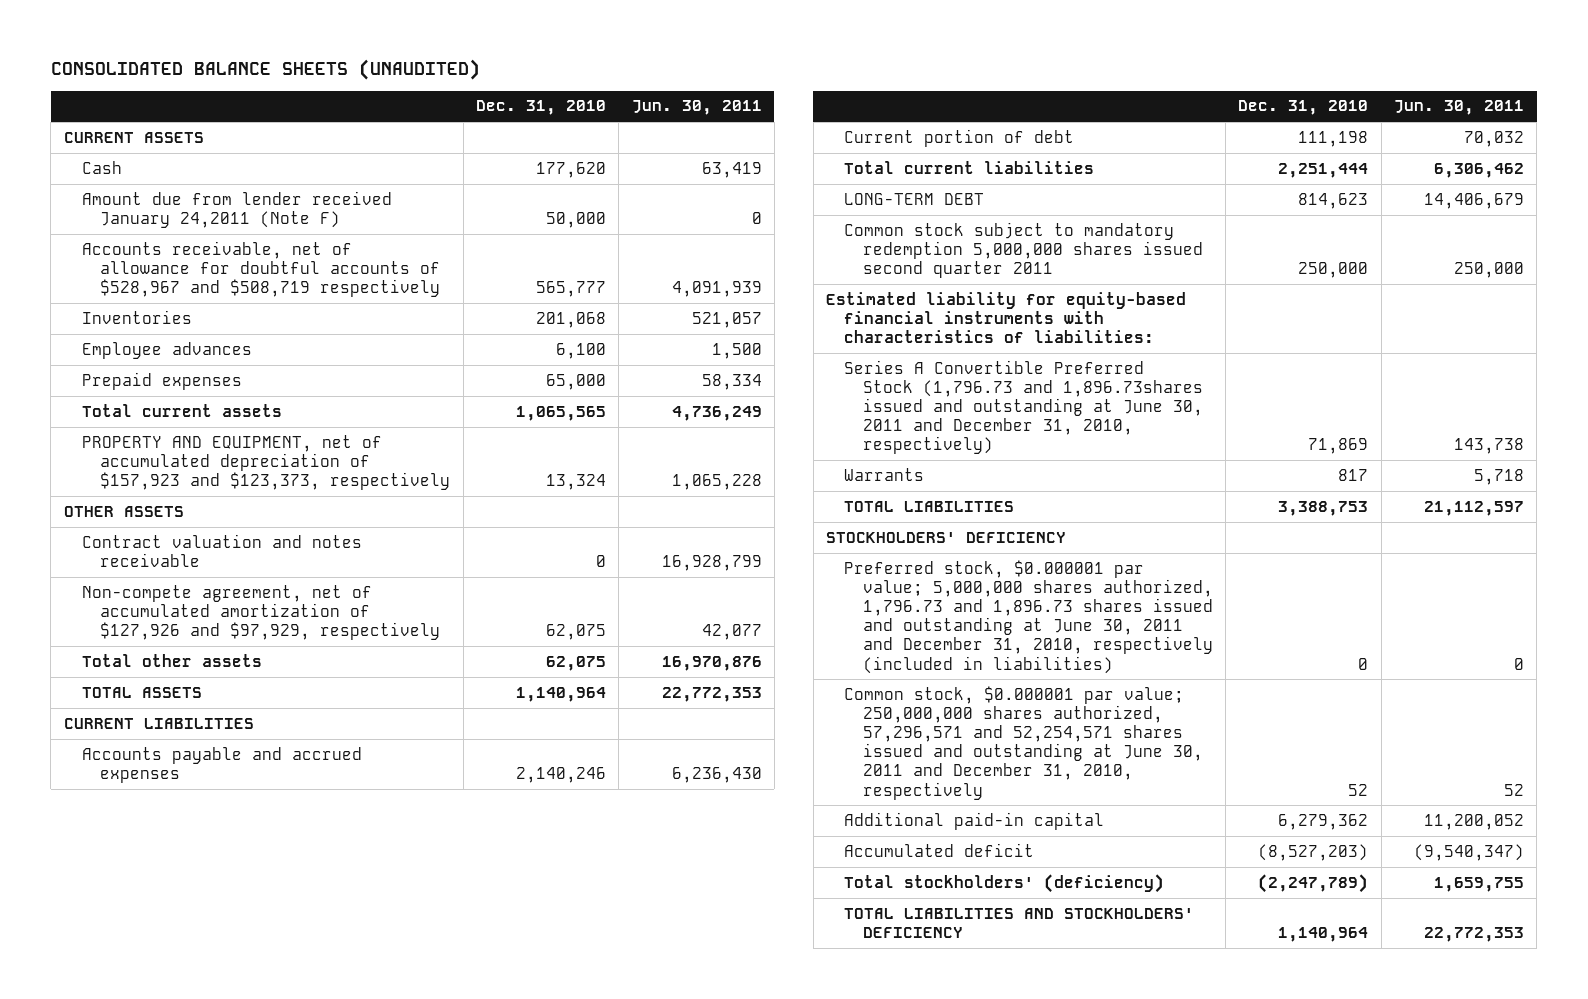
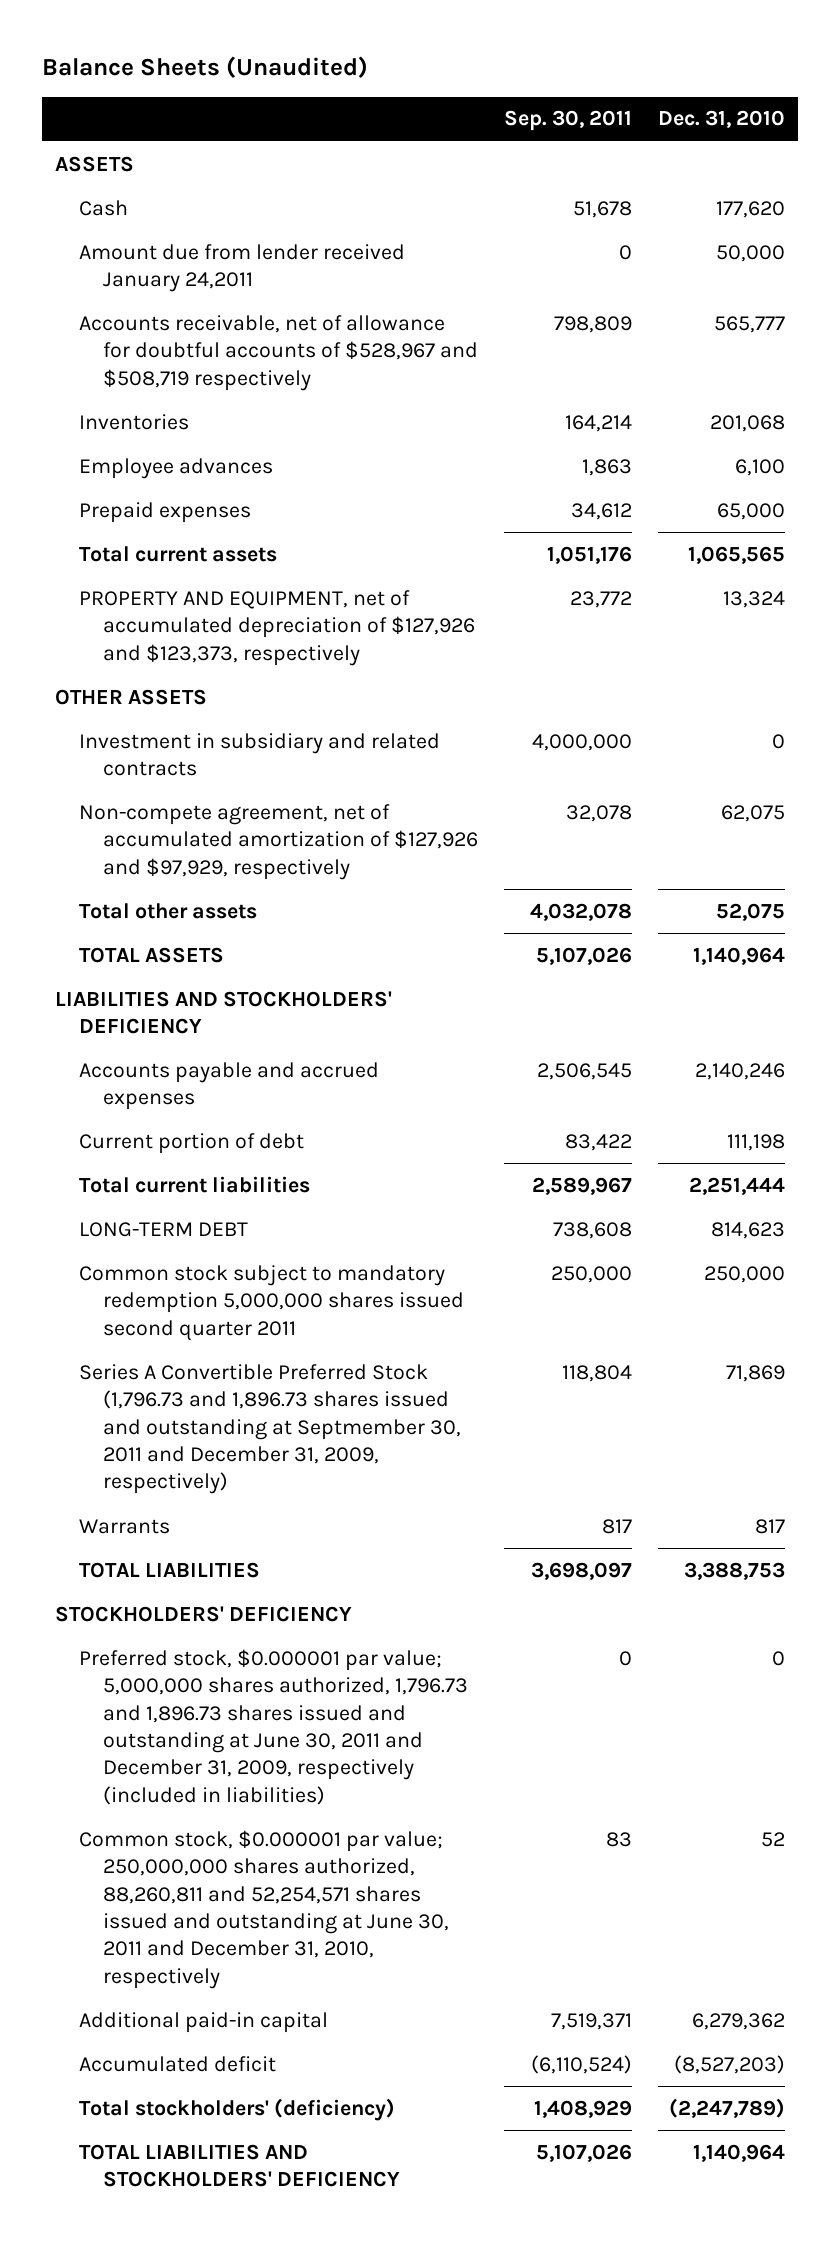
- CONSOLIDATED BALANCE SHEETS (UNAUDITED)
+ Balance Sheets (Unaudited)
- | Dec. 31, 2010 | Jun. 30, 2011
+ | Sep. 30, 2011 | Dec. 31, 2010
- CURRENT ASSETS
+ ASSETS
- Amount due from lender received January 24,2011 (Note F) | 50,000 | 0
+ Amount due from lender received January 24,2011 | 0 | 50,000
- PROPERTY AND EQUIPMENT, net of accumulated depreciation of $157,923 and $123,373, respectively | 13,324 | 1,065,228
+ PROPERTY AND EQUIPMENT, net of accumulated depreciation of $127,926 and $123,373, respectively | 23,772 | 13,324
- Contract valuation and notes receivable | 0 | 16,928,799
+ Investment in subsidiary and related contracts | 4,000,000 | 0
- Total other assets | 62,075 | 16,970,876
+ Total other assets | 4,032,078 | 52,075
- CURRENT LIABILITIES
+ LIABILITIES AND STOCKHOLDERS' DEFICIENCY
- Estimated liability for equity-based financial instruments with characteristics of liabilities:
- Series A Convertible Preferred Stock (1,796.73 and 1,896.73shares issued and outstanding at June 30, 2011 and December 31, 2010, respectively) | 71,869 | 143,738
+ Series A Convertible Preferred Stock (1,796.73 and 1,896.73 shares issued and outstanding at Septmember 30, 2011 and December 31, 2009, respectively) | 118,804 | 71,869
- Preferred stock, $0.000001 par value; 5,000,000 shares authorized, 1,796.73 and 1,896.73 shares issued and outstanding at June 30, 2011 and December 31, 2010, respectively (included in liabilities) | 0 | 0
- Common stock, $0.000001 par value; 250,000,000 shares authorized, 57,296,571 and 52,254,571 shares issued and outstanding at June 30, 2011 and December 31, 2010, respectively | 52 | 52
+ Preferred stock, $0.000001 par value; 5,000,000 shares authorized, 1,796.73 and 1,896.73 shares issued and outstanding at June 30, 2011 and December 31, 2009, respectively (included in liabilities) | 0 | 0
+ Common stock, $0.000001 par value; 250,000,000 shares authorized, 88,260,811 and 52,254,571 shares issued and outstanding at June 30, 2011 and December 31, 2010, respectively | 83 | 52

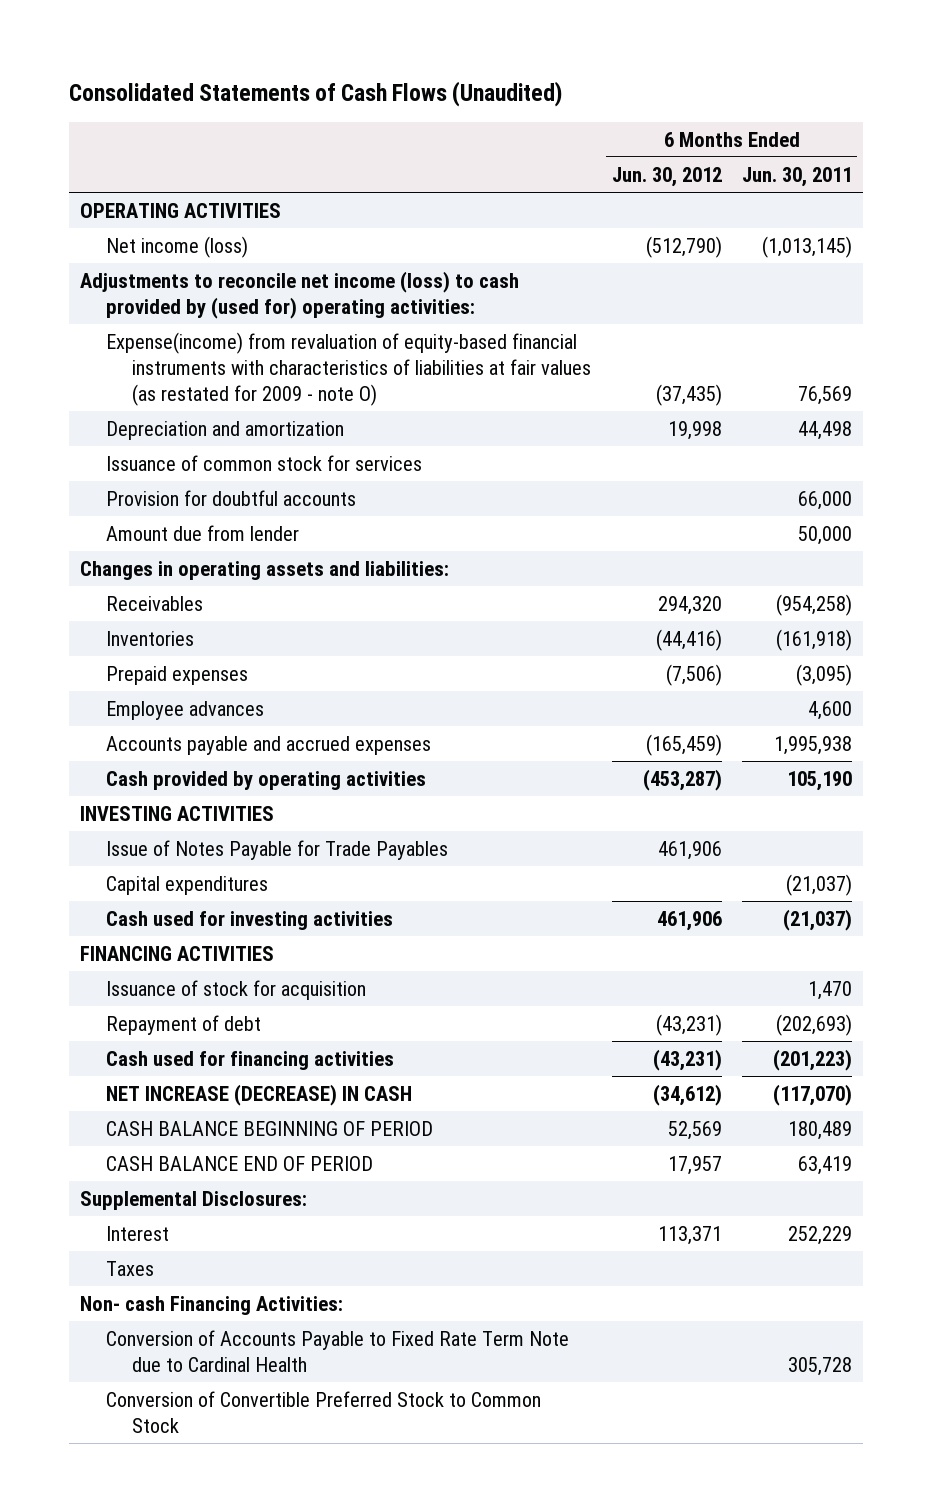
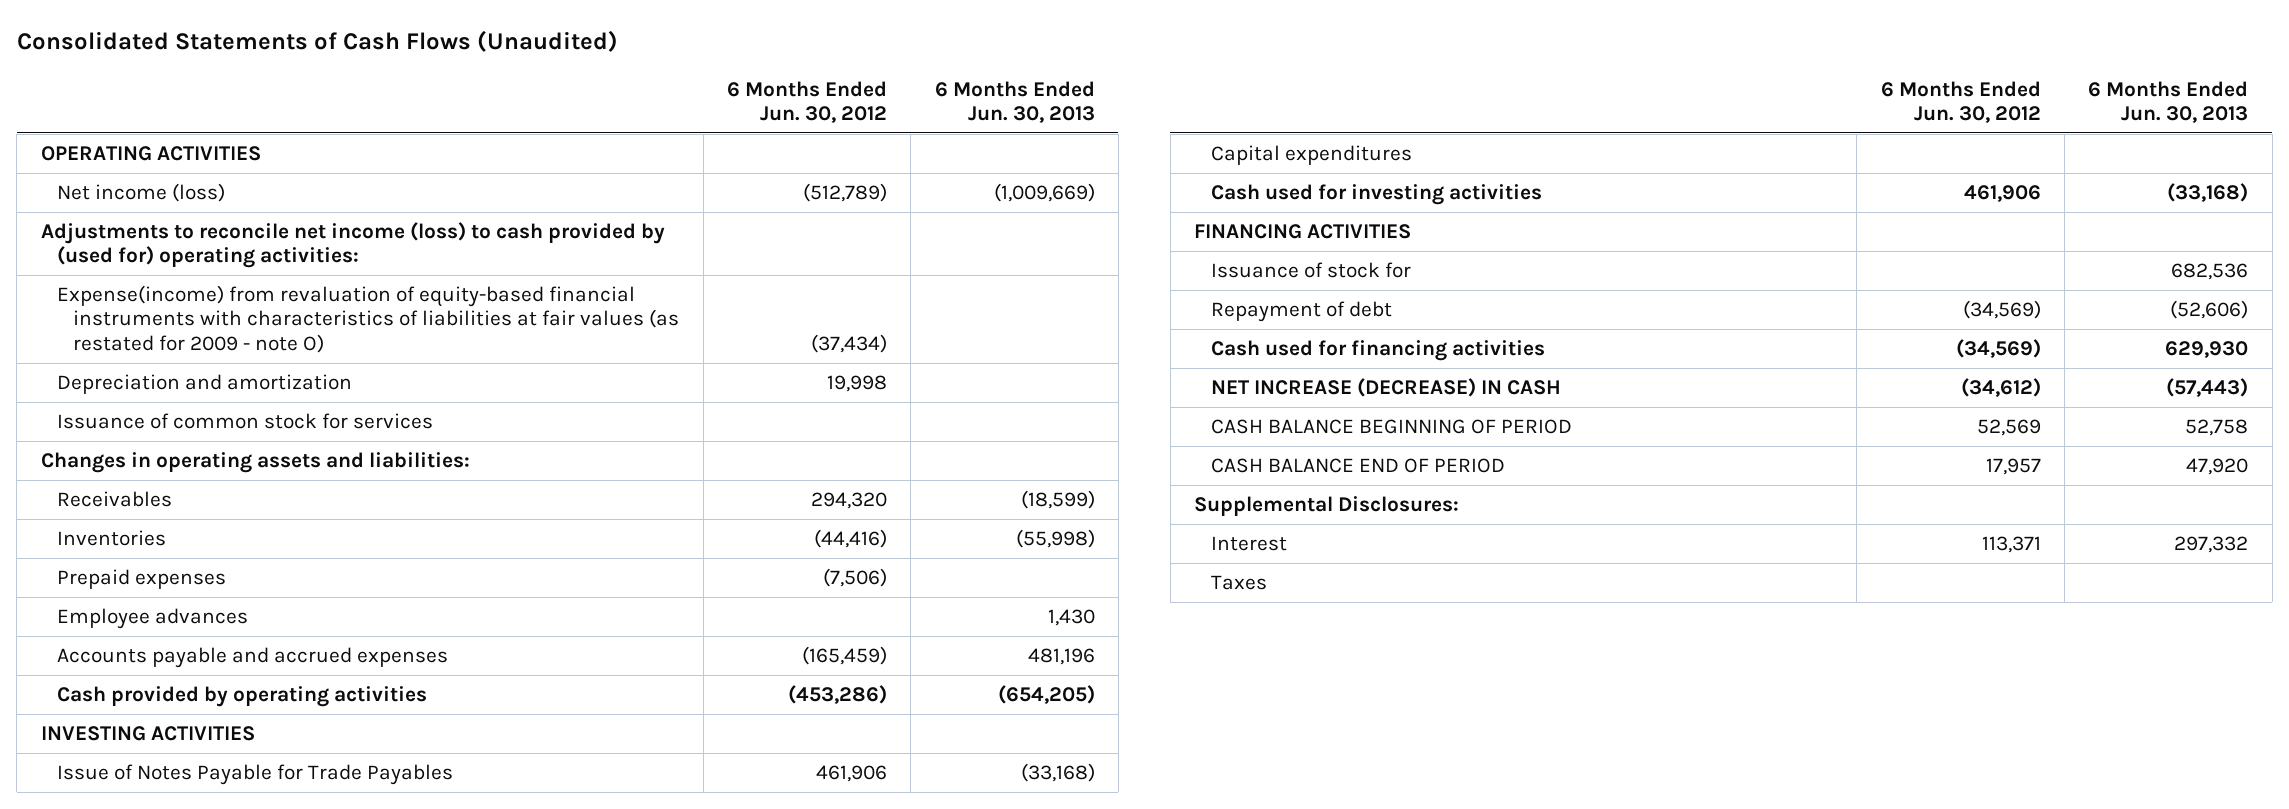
- | 6 Months Ended Jun. 30, 2012 | 6 Months Ended Jun. 30, 2011
+ | 6 Months Ended Jun. 30, 2012 | 6 Months Ended Jun. 30, 2013
- Net income (loss) | (512,790) | (1,013,145)
+ Net income (loss) | (512,789) | (1,009,669)
- Expense(income) from revaluation of equity-based financial instruments with characteristics of liabilities at fair values (as restated for 2009 - note O) | (37,435) | 76,569
+ Expense(income) from revaluation of equity-based financial instruments with characteristics of liabilities at fair values (as restated for 2009 - note O) | (37,434) |
- Provision for doubtful accounts | | 66,000
- Amount due from lender | | 50,000
- Cash provided by operating activities | (453,287) | 105,190
+ Cash provided by operating activities | (453,286) | (654,205)
- Issuance of stock for acquisition | | 1,470
- Repayment of debt | (43,231) | (202,693)
- Cash used for financing activities | (43,231) | (201,223)
+ Issuance of stock for | | 682,536
+ Repayment of debt | (34,569) | (52,606)
+ Cash used for financing activities | (34,569) | 629,930
- Non- cash Financing Activities:
- Conversion of Accounts Payable to Fixed Rate Term Note due to Cardinal Health | | 305,728
- Conversion of Convertible Preferred Stock to Common Stock

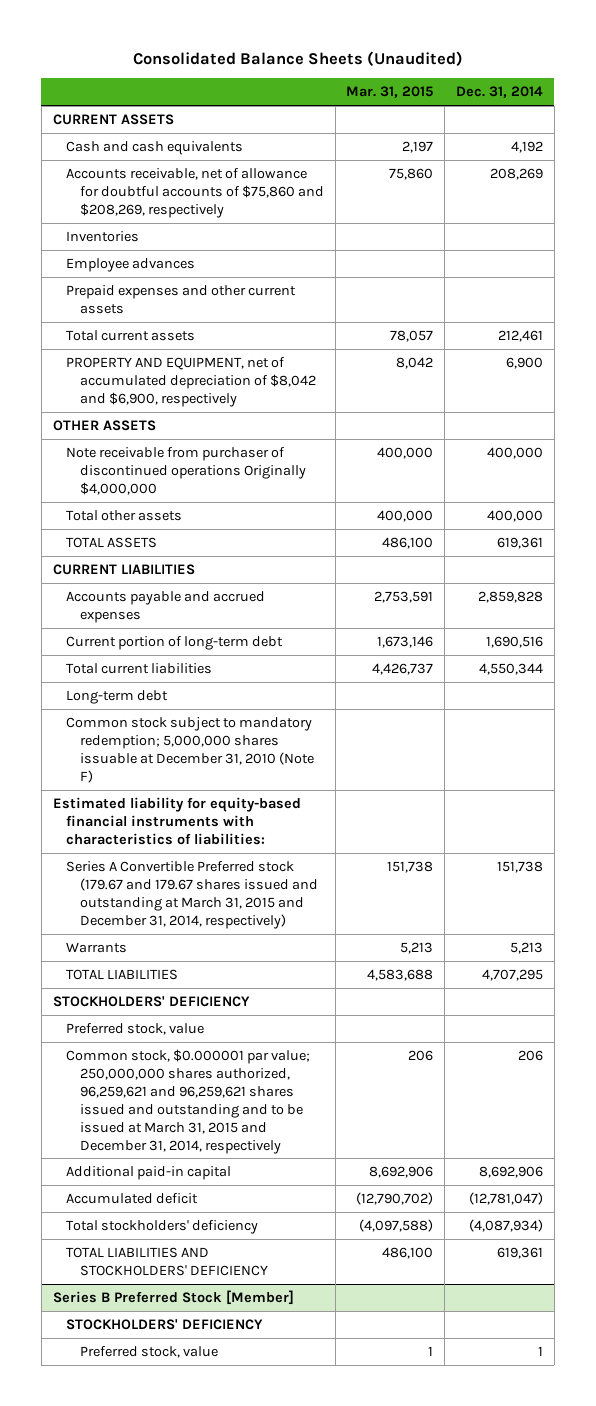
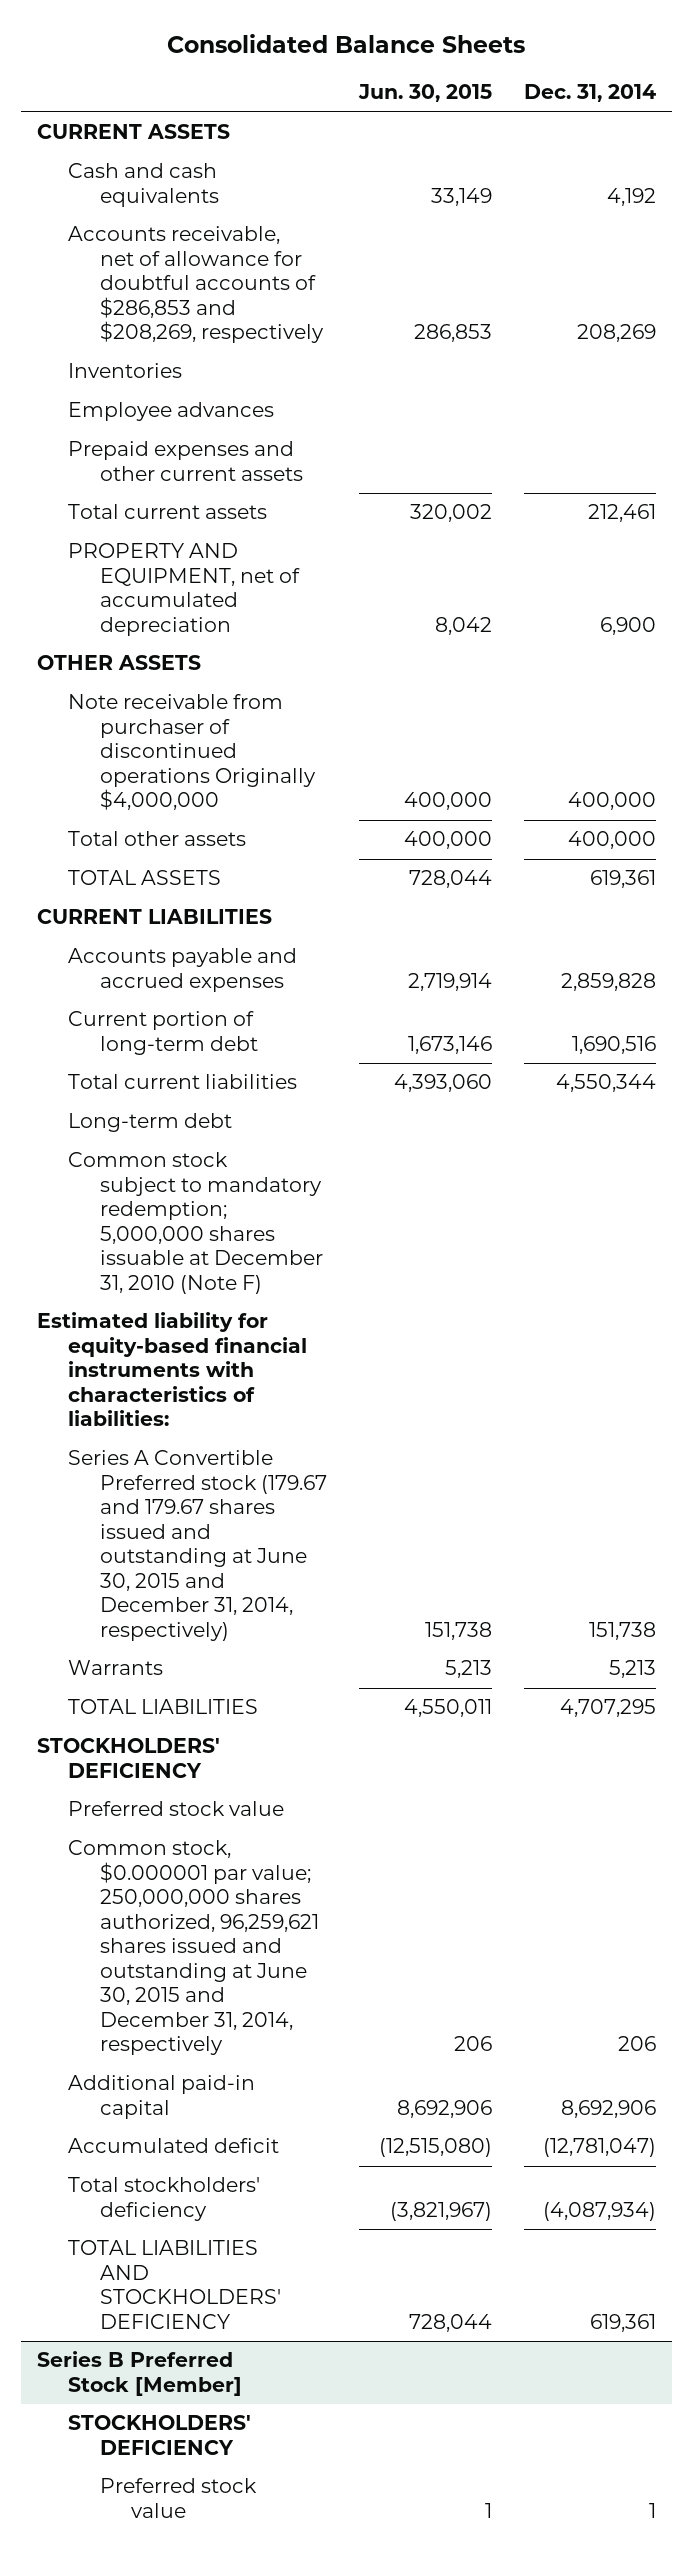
- Consolidated Balance Sheets (Unaudited)
+ Consolidated Balance Sheets
- | Mar. 31, 2015 | Dec. 31, 2014
+ | Jun. 30, 2015 | Dec. 31, 2014
- Accounts receivable, net of allowance for doubtful accounts of $75,860 and $208,269, respectively | 75,860 | 208,269
+ Accounts receivable, net of allowance for doubtful accounts of $286,853 and $208,269, respectively | 286,853 | 208,269
- PROPERTY AND EQUIPMENT, net of accumulated depreciation of $8,042 and $6,900, respectively | 8,042 | 6,900
+ PROPERTY AND EQUIPMENT, net of accumulated depreciation | 8,042 | 6,900
- Series A Convertible Preferred stock (179.67 and 179.67 shares issued and outstanding at March 31, 2015 and December 31, 2014, respectively) | 151,738 | 151,738
+ Series A Convertible Preferred stock (179.67 and 179.67 shares issued and outstanding at June 30, 2015 and December 31, 2014, respectively) | 151,738 | 151,738
- Preferred stock, value
- Common stock, $0.000001 par value; 250,000,000 shares authorized, 96,259,621 and 96,259,621 shares issued and outstanding and to be issued at March 31, 2015 and December 31, 2014, respectively | 206 | 206
+ Preferred stock value
+ Common stock, $0.000001 par value; 250,000,000 shares authorized, 96,259,621 shares issued and outstanding at June 30, 2015 and December 31, 2014, respectively | 206 | 206
@ Series B Preferred Stock [Member]
- Preferred stock, value | 1 | 1
+ Preferred stock value | 1 | 1

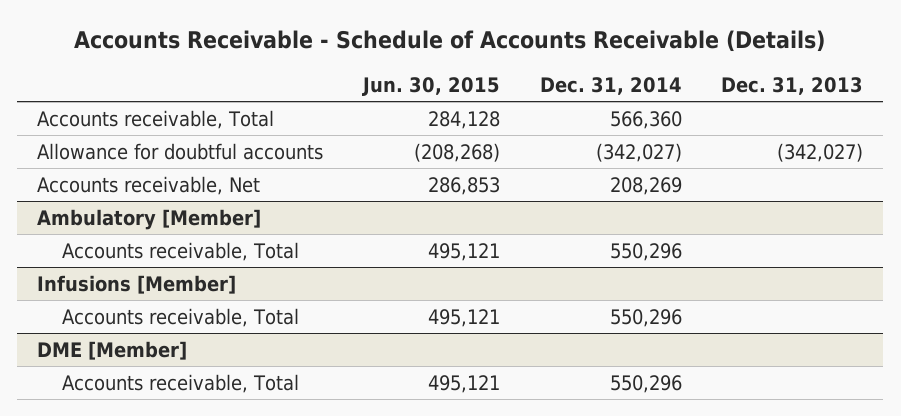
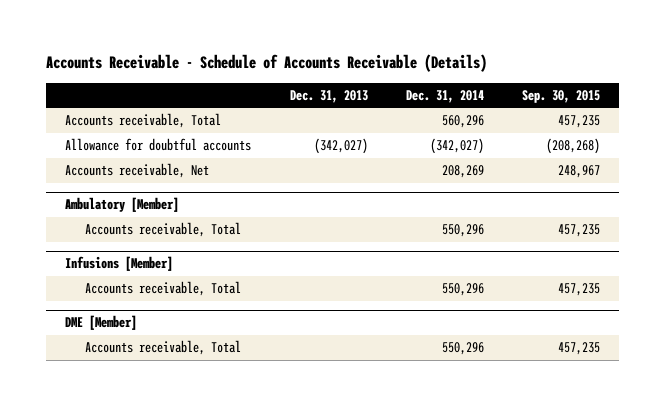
- | Jun. 30, 2015 | Dec. 31, 2014 | Dec. 31, 2013
+ | Dec. 31, 2013 | Dec. 31, 2014 | Sep. 30, 2015
- Accounts receivable, Total | 284,128 | 566,360 |
+ Accounts receivable, Total | | 560,296 | 457,235

